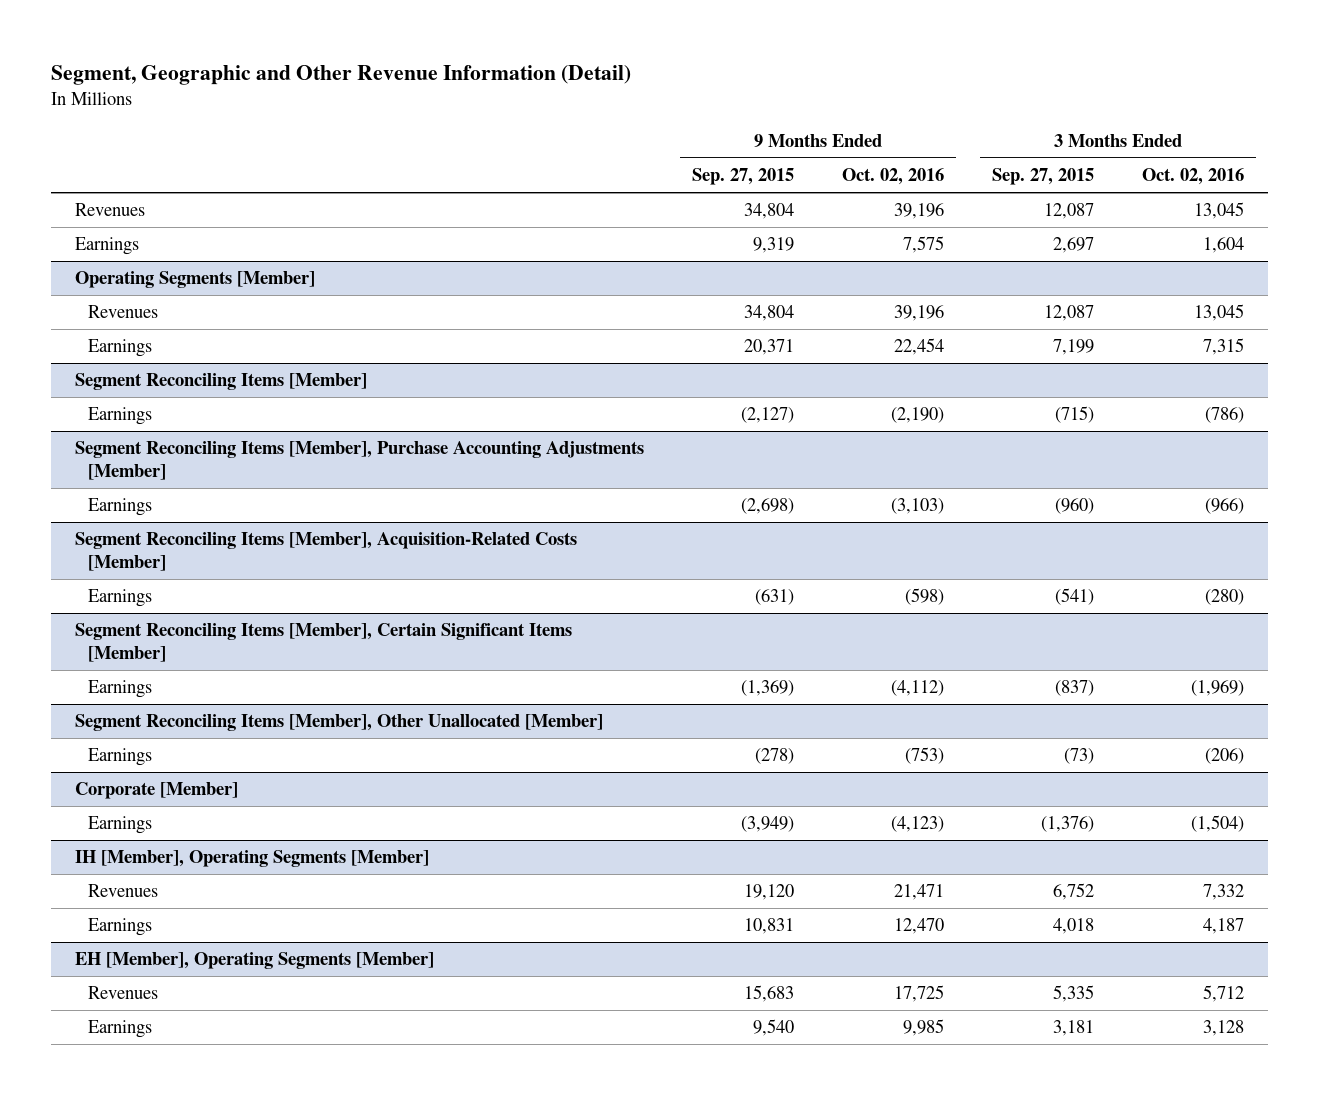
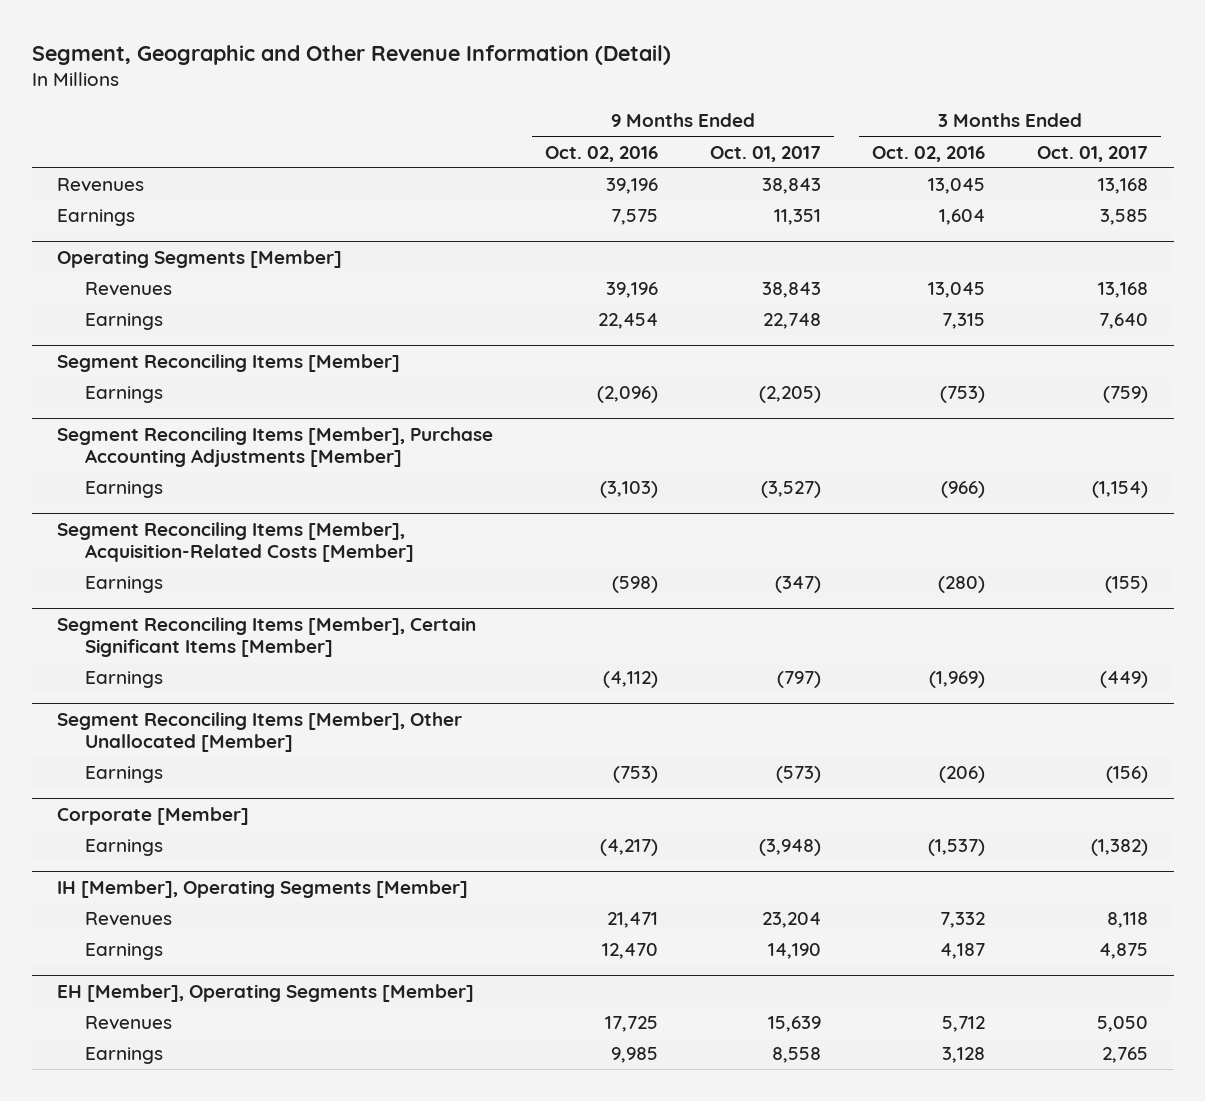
- | 9 Months Ended Sep. 27, 2015 | 9 Months Ended Oct. 02, 2016 | 3 Months Ended Sep. 27, 2015 | 3 Months Ended Oct. 02, 2016
+ | 9 Months Ended Oct. 02, 2016 | 9 Months Ended Oct. 01, 2017 | 3 Months Ended Oct. 02, 2016 | 3 Months Ended Oct. 01, 2017
@ Segment Reconciling Items [Member]
- Earnings | (2,127) | (2,190) | (715) | (786)
+ Earnings | (2,096) | (2,205) | (753) | (759)
@ Corporate [Member]
- Earnings | (3,949) | (4,123) | (1,376) | (1,504)
+ Earnings | (4,217) | (3,948) | (1,537) | (1,382)

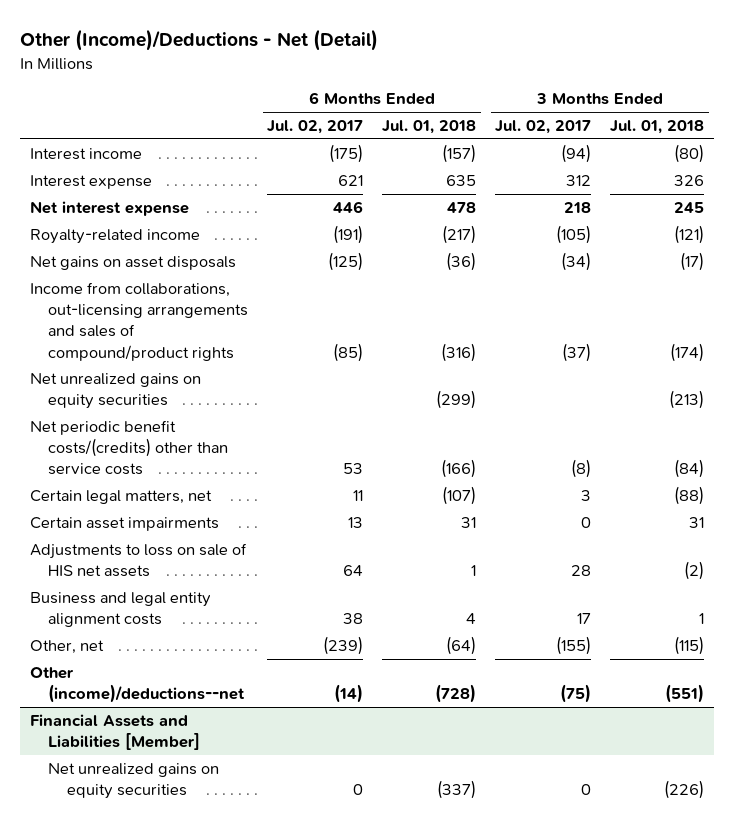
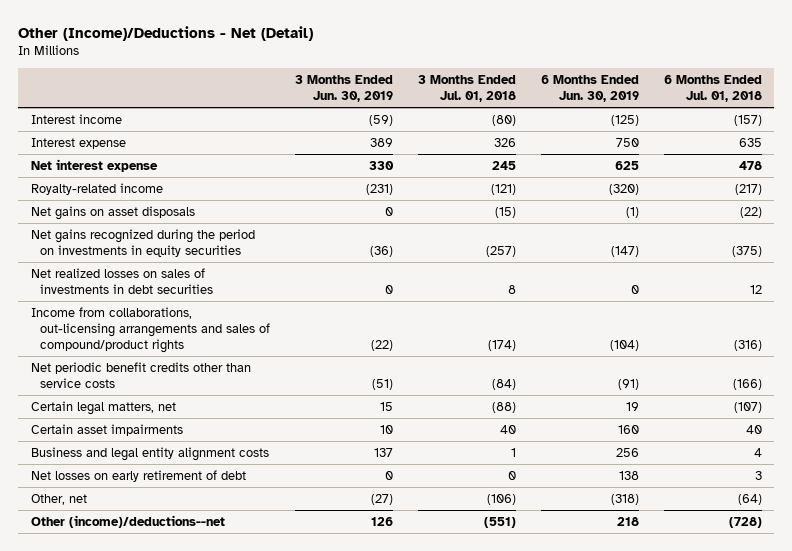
- | 6 Months Ended Jul. 02, 2017 | 6 Months Ended Jul. 01, 2018 | 3 Months Ended Jul. 02, 2017 | 3 Months Ended Jul. 01, 2018
+ | 3 Months Ended Jun. 30, 2019 | 3 Months Ended Jul. 01, 2018 | 6 Months Ended Jun. 30, 2019 | 6 Months Ended Jul. 01, 2018
- Net gains on asset disposals | (125) | (36) | (34) | (17)
+ Net gains on asset disposals | 0 | (15) | (1) | (22)
+ Net gains recognized during the period on investments in equity securities | (36) | (257) | (147) | (375)
+ Net realized losses on sales of investments in debt securities | 0 | 8 | 0 | 12
- Net unrealized gains on equity securities | | (299) | | (213)
- Net periodic benefit costs/(credits) other than service costs | 53 | (166) | (8) | (84)
+ Net periodic benefit credits other than service costs | (51) | (84) | (91) | (166)
- Certain asset impairments | 13 | 31 | 0 | 31
- Adjustments to loss on sale of HIS net assets | 64 | 1 | 28 | (2)
+ Certain asset impairments | 10 | 40 | 160 | 40
- Other, net | (239) | (64) | (155) | (115)
+ Net losses on early retirement of debt | 0 | 0 | 138 | 3
+ Other, net | (27) | (106) | (318) | (64)
- Financial Assets and Liabilities [Member]
- Net unrealized gains on equity securities | 0 | (337) | 0 | (226)

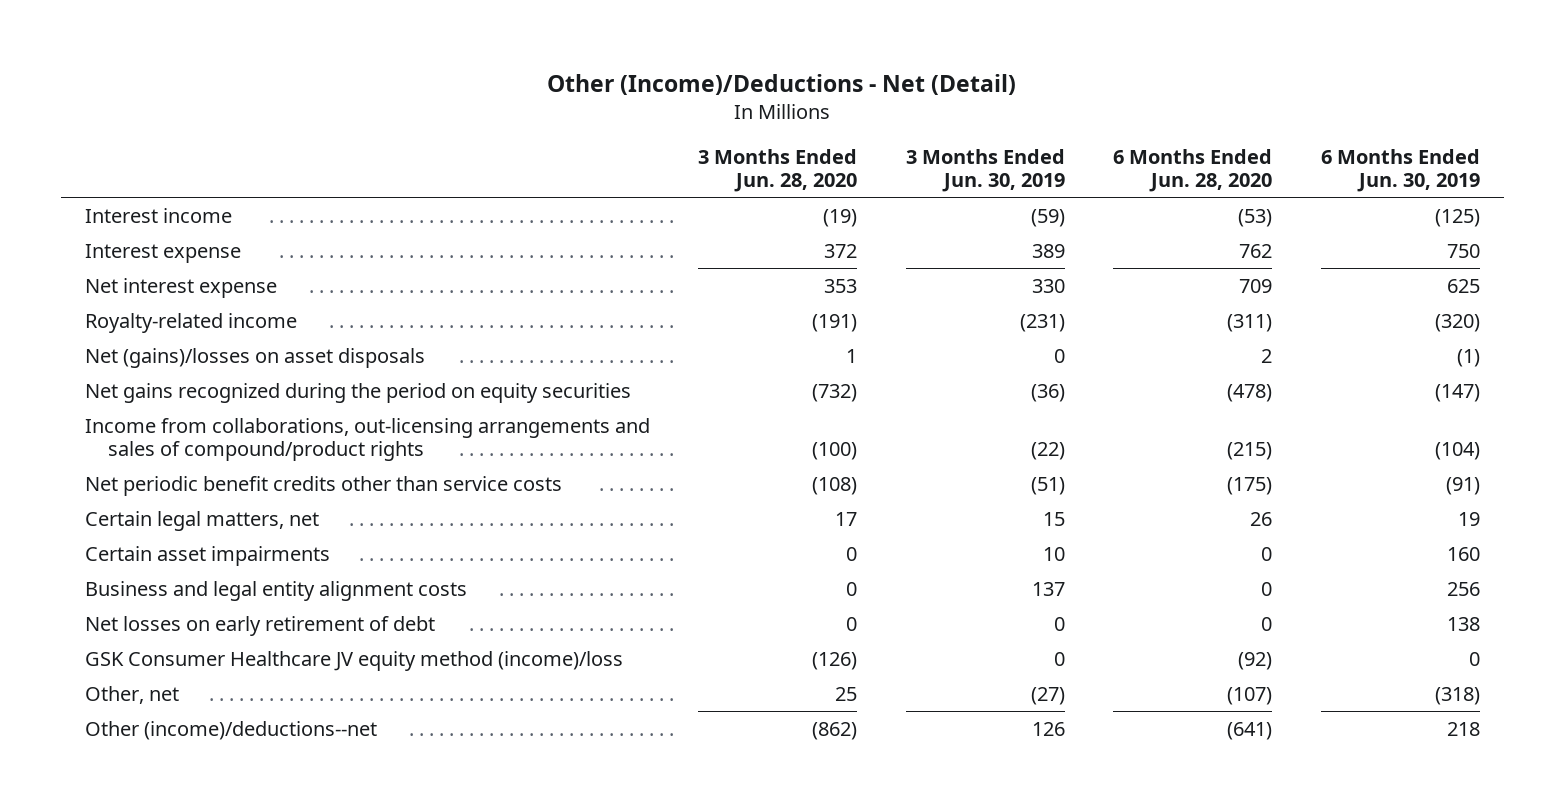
- | 3 Months Ended Jun. 30, 2019 | 3 Months Ended Jul. 01, 2018 | 6 Months Ended Jun. 30, 2019 | 6 Months Ended Jul. 01, 2018
+ | 3 Months Ended Jun. 28, 2020 | 3 Months Ended Jun. 30, 2019 | 6 Months Ended Jun. 28, 2020 | 6 Months Ended Jun. 30, 2019
- Net gains on asset disposals | 0 | (15) | (1) | (22)
- Net gains recognized during the period on investments in equity securities | (36) | (257) | (147) | (375)
- Net realized losses on sales of investments in debt securities | 0 | 8 | 0 | 12
+ Net (gains)/losses on asset disposals | 1 | 0 | 2 | (1)
+ Net gains recognized during the period on equity securities | (732) | (36) | (478) | (147)
+ GSK Consumer Healthcare JV equity method (income)/loss | (126) | 0 | (92) | 0

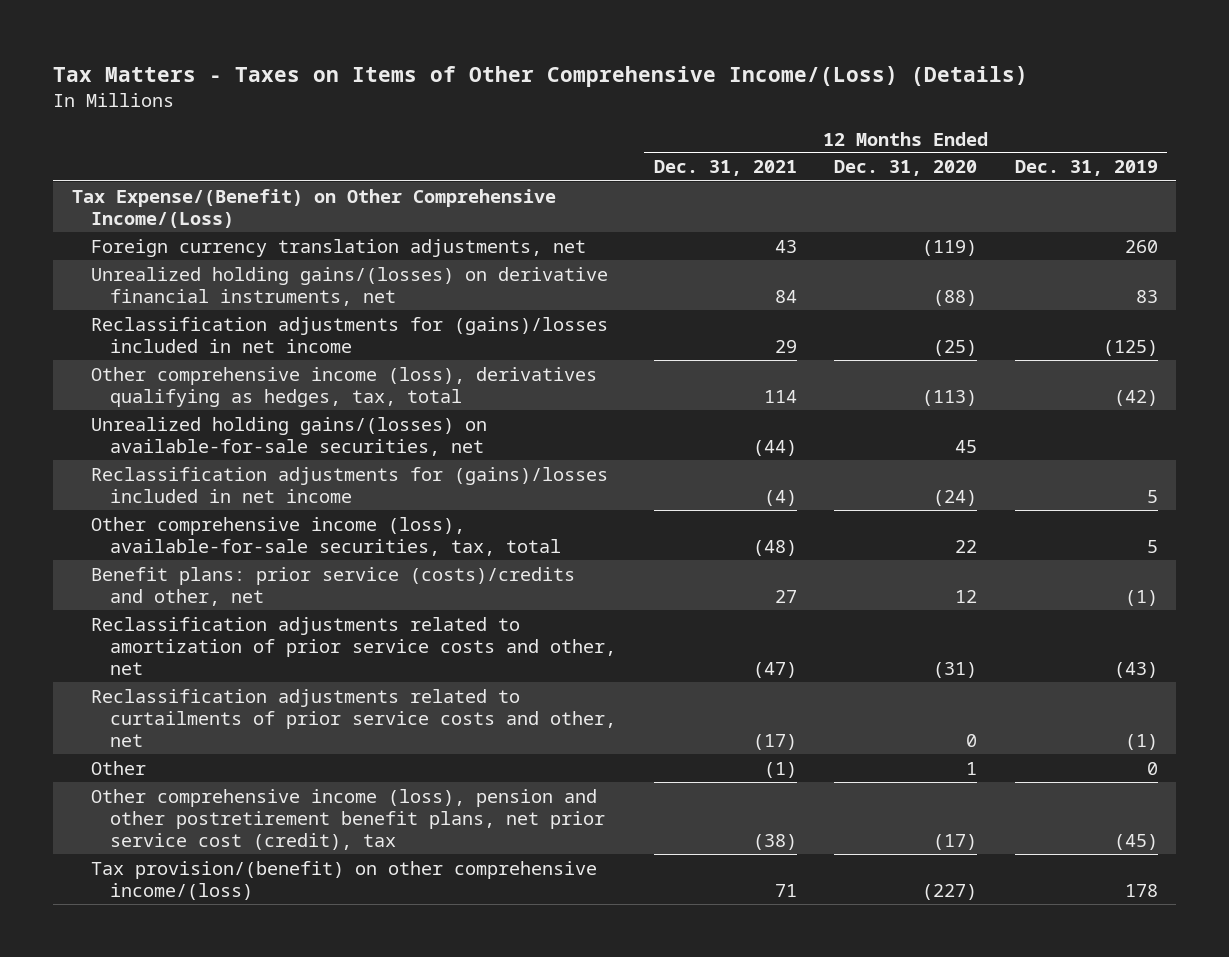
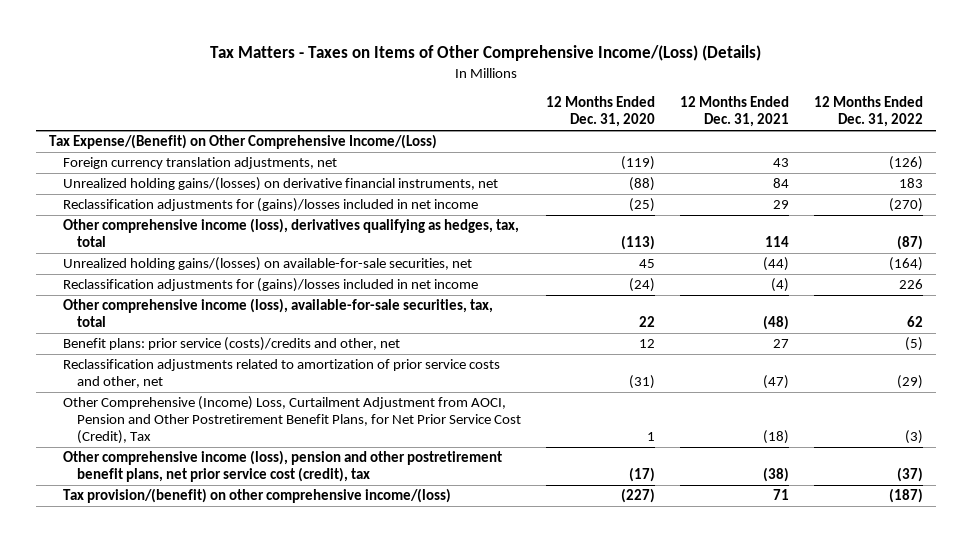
- | 12 Months Ended Dec. 31, 2021 | 12 Months Ended Dec. 31, 2020 | 12 Months Ended Dec. 31, 2019
+ | 12 Months Ended Dec. 31, 2020 | 12 Months Ended Dec. 31, 2021 | 12 Months Ended Dec. 31, 2022
- Reclassification adjustments related to curtailments of prior service costs and other, net | (17) | 0 | (1)
- Other | (1) | 1 | 0
+ Other Comprehensive (Income) Loss, Curtailment Adjustment from AOCI, Pension and Other Postretirement Benefit Plans, for Net Prior Service Cost (Credit), Tax | 1 | (18) | (3)

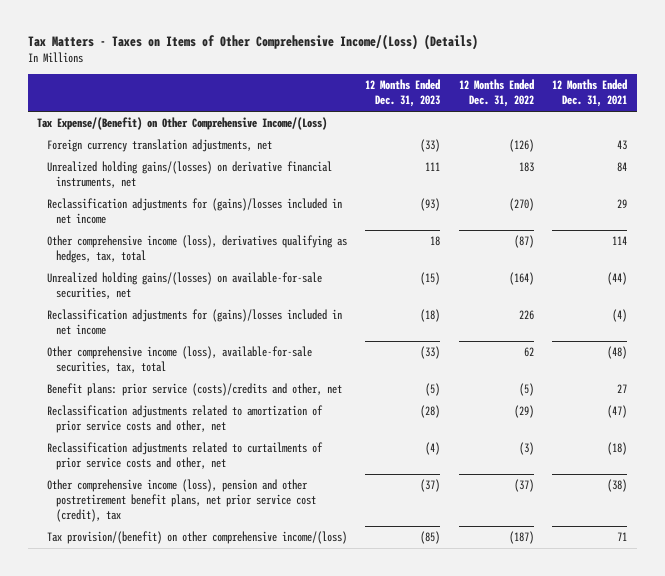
- | 12 Months Ended Dec. 31, 2020 | 12 Months Ended Dec. 31, 2021 | 12 Months Ended Dec. 31, 2022
+ | 12 Months Ended Dec. 31, 2023 | 12 Months Ended Dec. 31, 2022 | 12 Months Ended Dec. 31, 2021
- Other Comprehensive (Income) Loss, Curtailment Adjustment from AOCI, Pension and Other Postretirement Benefit Plans, for Net Prior Service Cost (Credit), Tax | 1 | (18) | (3)
+ Reclassification adjustments related to curtailments of prior service costs and other, net | (4) | (3) | (18)

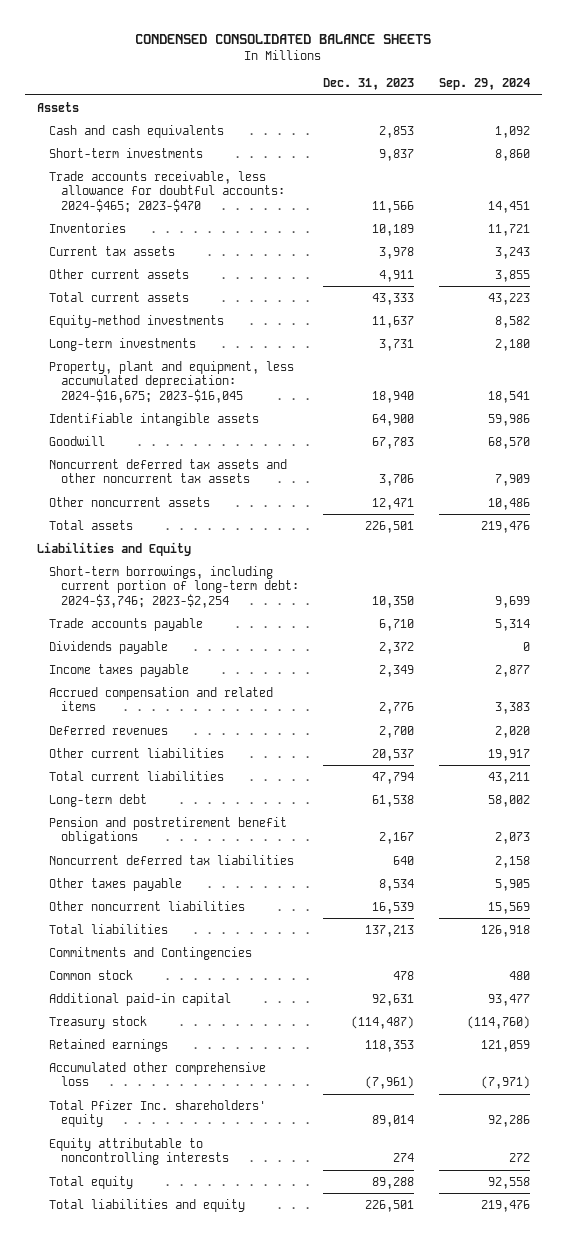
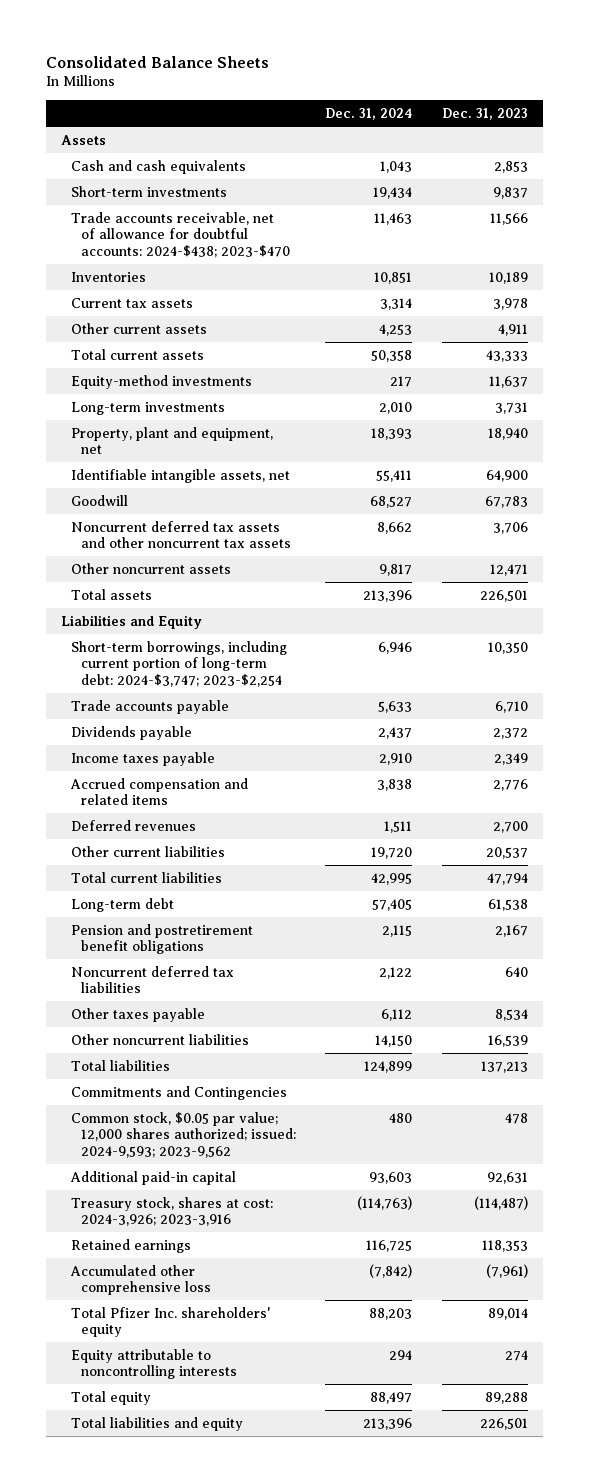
- CONDENSED CONSOLIDATED BALANCE SHEETS
+ Consolidated Balance Sheets
- | Dec. 31, 2023 | Sep. 29, 2024
+ | Dec. 31, 2024 | Dec. 31, 2023
- Trade accounts receivable, less allowance for doubtful accounts: 2024-$465; 2023-$470 | 11,566 | 14,451
+ Trade accounts receivable, net of allowance for doubtful accounts: 2024-$438; 2023-$470 | 11,463 | 11,566
- Property, plant and equipment, less accumulated depreciation: 2024-$16,675; 2023-$16,045 | 18,940 | 18,541
- Identifiable intangible assets | 64,900 | 59,986
+ Property, plant and equipment, net | 18,393 | 18,940
+ Identifiable intangible assets, net | 55,411 | 64,900
- Short-term borrowings, including current portion of long-term debt: 2024-$3,746; 2023-$2,254 | 10,350 | 9,699
+ Short-term borrowings, including current portion of long-term debt: 2024-$3,747; 2023-$2,254 | 6,946 | 10,350
- Common stock | 478 | 480
+ Common stock, $0.05 par value; 12,000 shares authorized; issued: 2024-9,593; 2023-9,562 | 480 | 478
- Treasury stock | (114,487) | (114,760)
+ Treasury stock, shares at cost: 2024-3,926; 2023-3,916 | (114,763) | (114,487)

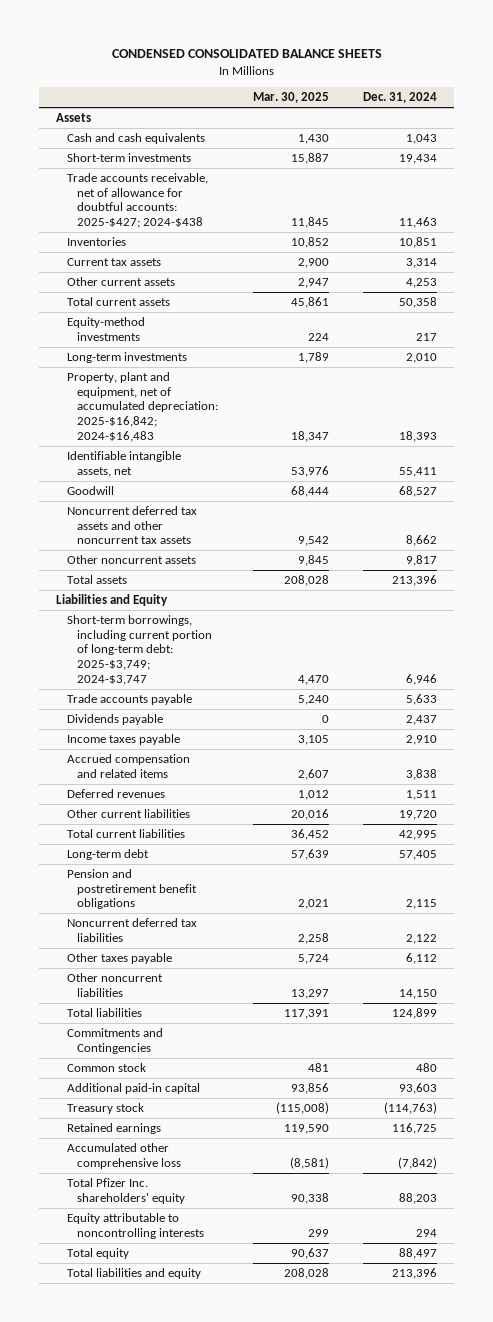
- Consolidated Balance Sheets
+ CONDENSED CONSOLIDATED BALANCE SHEETS
- | Dec. 31, 2024 | Dec. 31, 2023
+ | Mar. 30, 2025 | Dec. 31, 2024
- Trade accounts receivable, net of allowance for doubtful accounts: 2024-$438; 2023-$470 | 11,463 | 11,566
+ Trade accounts receivable, net of allowance for doubtful accounts: 2025-$427; 2024-$438 | 11,845 | 11,463
- Property, plant and equipment, net | 18,393 | 18,940
+ Property, plant and equipment, net of accumulated depreciation: 2025-$16,842; 2024-$16,483 | 18,347 | 18,393
- Short-term borrowings, including current portion of long-term debt: 2024-$3,747; 2023-$2,254 | 6,946 | 10,350
+ Short-term borrowings, including current portion of long-term debt: 2025-$3,749; 2024-$3,747 | 4,470 | 6,946
- Common stock, $0.05 par value; 12,000 shares authorized; issued: 2024-9,593; 2023-9,562 | 480 | 478
+ Common stock | 481 | 480
- Treasury stock, shares at cost: 2024-3,926; 2023-3,916 | (114,763) | (114,487)
+ Treasury stock | (115,008) | (114,763)

